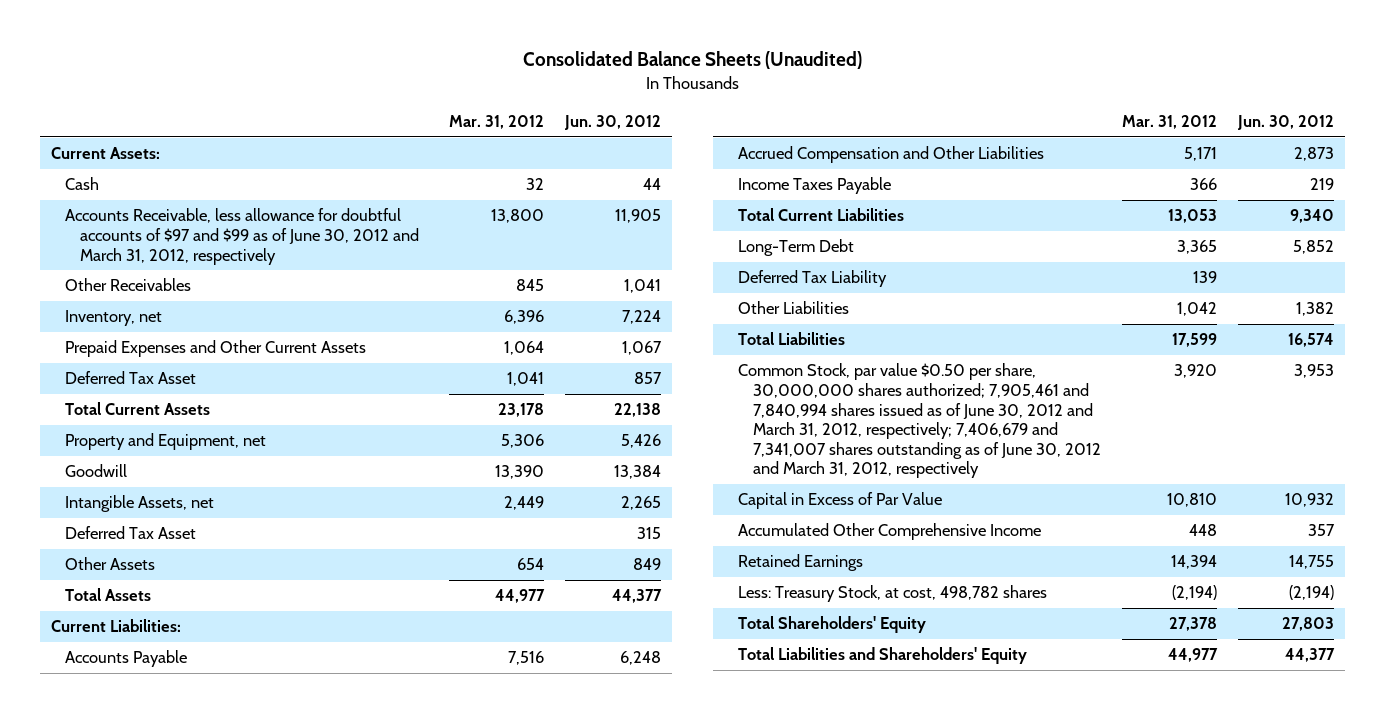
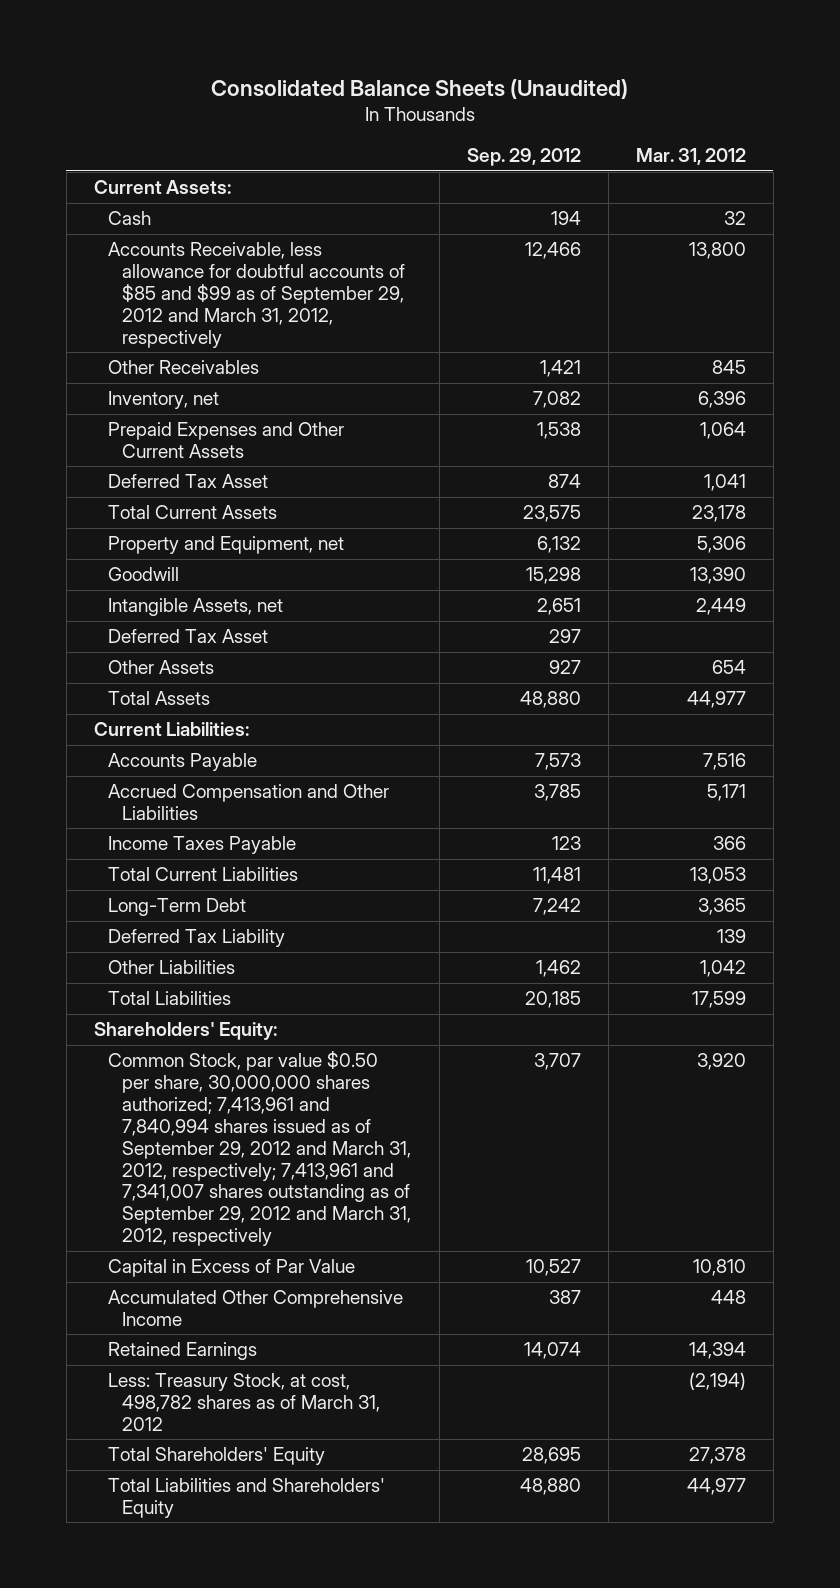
- | Mar. 31, 2012 | Jun. 30, 2012
+ | Sep. 29, 2012 | Mar. 31, 2012
- Accounts Receivable, less allowance for doubtful accounts of $97 and $99 as of June 30, 2012 and March 31, 2012, respectively | 13,800 | 11,905
+ Accounts Receivable, less allowance for doubtful accounts of $85 and $99 as of September 29, 2012 and March 31, 2012, respectively | 12,466 | 13,800
- Common Stock, par value $0.50 per share, 30,000,000 shares authorized; 7,905,461 and 7,840,994 shares issued as of June 30, 2012 and March 31, 2012, respectively; 7,406,679 and 7,341,007 shares outstanding as of June 30, 2012 and March 31, 2012, respectively | 3,920 | 3,953
+ Shareholders' Equity:
+ Common Stock, par value $0.50 per share, 30,000,000 shares authorized; 7,413,961 and 7,840,994 shares issued as of September 29, 2012 and March 31, 2012, respectively; 7,413,961 and 7,341,007 shares outstanding as of September 29, 2012 and March 31, 2012, respectively | 3,707 | 3,920
- Less: Treasury Stock, at cost, 498,782 shares | (2,194) | (2,194)
+ Less: Treasury Stock, at cost, 498,782 shares as of March 31, 2012 | | (2,194)

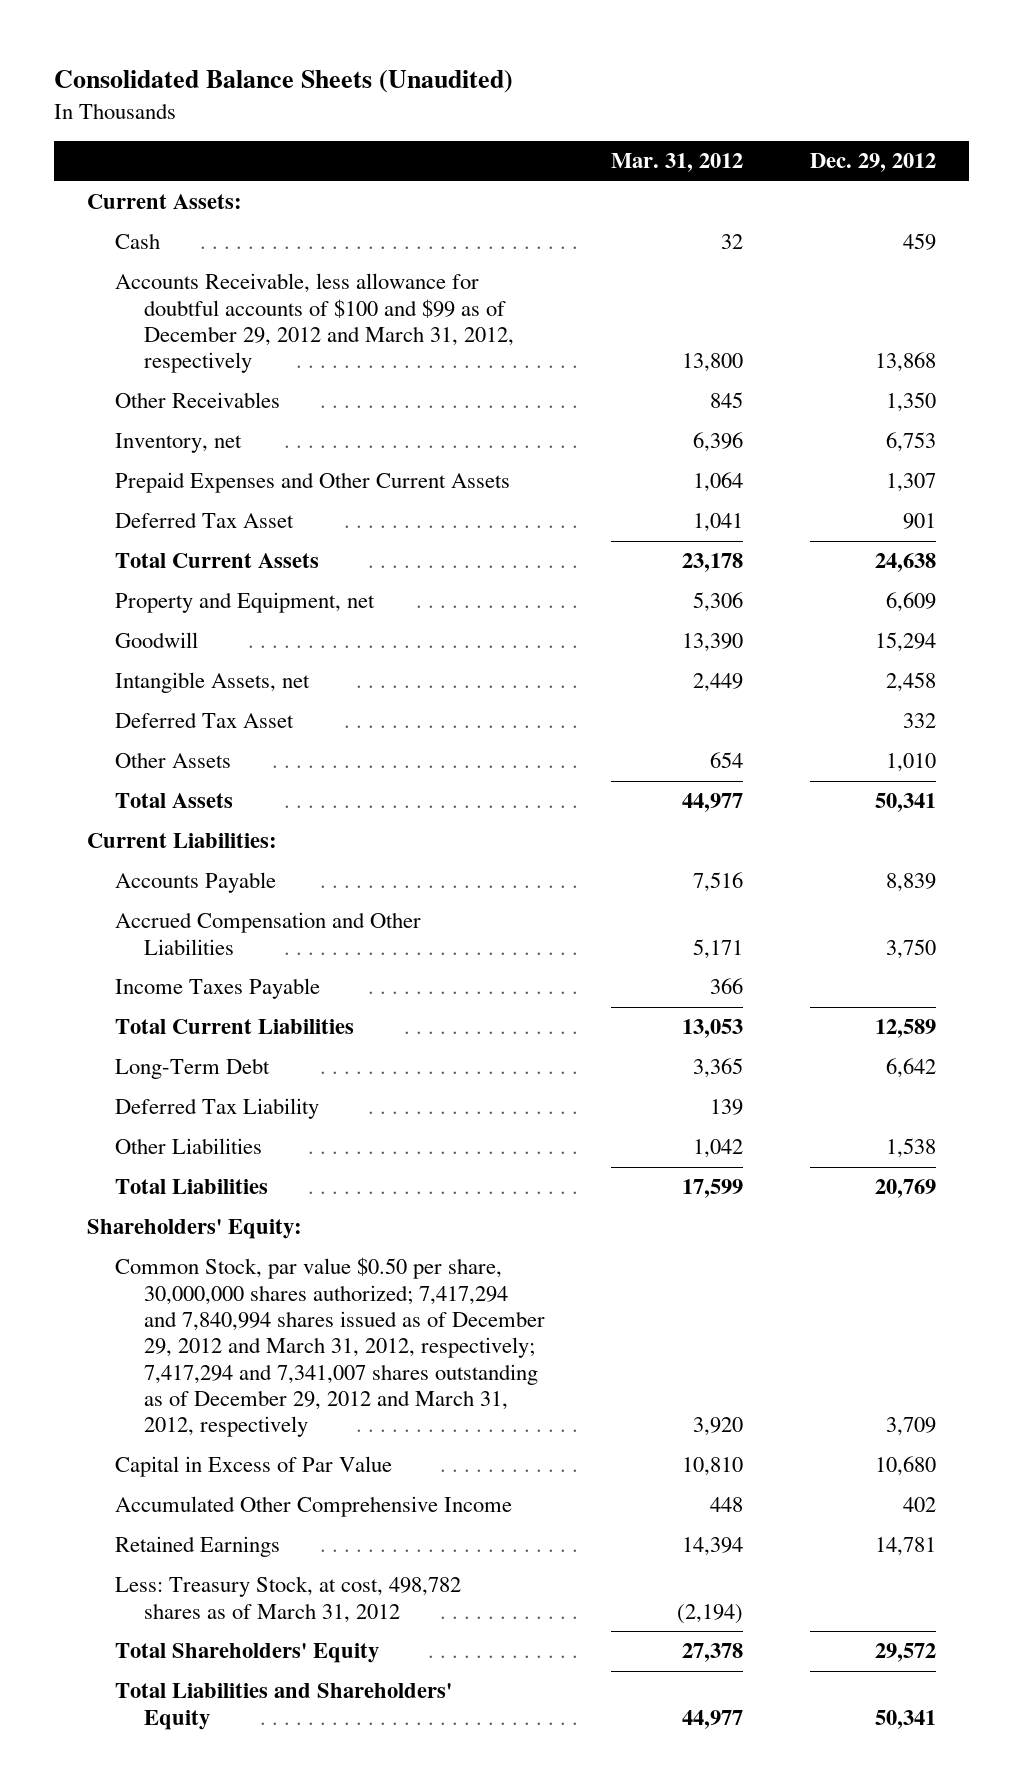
- | Sep. 29, 2012 | Mar. 31, 2012
+ | Mar. 31, 2012 | Dec. 29, 2012
- Accounts Receivable, less allowance for doubtful accounts of $85 and $99 as of September 29, 2012 and March 31, 2012, respectively | 12,466 | 13,800
+ Accounts Receivable, less allowance for doubtful accounts of $100 and $99 as of December 29, 2012 and March 31, 2012, respectively | 13,800 | 13,868
- Common Stock, par value $0.50 per share, 30,000,000 shares authorized; 7,413,961 and 7,840,994 shares issued as of September 29, 2012 and March 31, 2012, respectively; 7,413,961 and 7,341,007 shares outstanding as of September 29, 2012 and March 31, 2012, respectively | 3,707 | 3,920
+ Common Stock, par value $0.50 per share, 30,000,000 shares authorized; 7,417,294 and 7,840,994 shares issued as of December 29, 2012 and March 31, 2012, respectively; 7,417,294 and 7,341,007 shares outstanding as of December 29, 2012 and March 31, 2012, respectively | 3,920 | 3,709

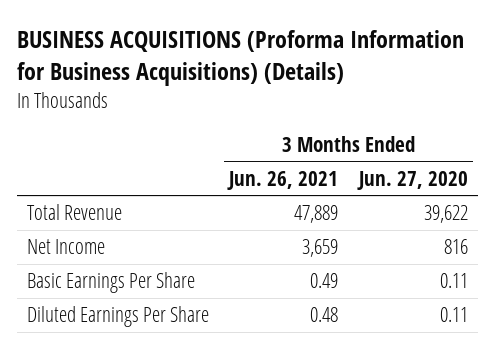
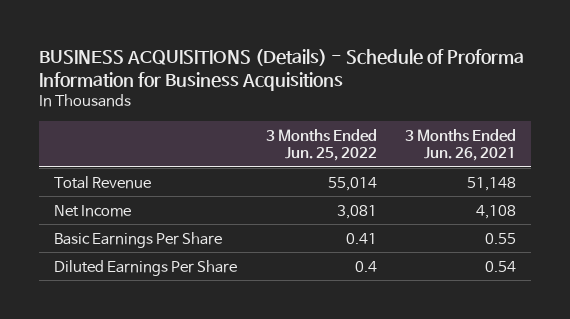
- BUSINESS ACQUISITIONS (Proforma Information for Business Acquisitions) (Details)
+ BUSINESS ACQUISITIONS (Details) - Schedule of Proforma Information for Business Acquisitions
- | 3 Months Ended Jun. 26, 2021 | 3 Months Ended Jun. 27, 2020
+ | 3 Months Ended Jun. 25, 2022 | 3 Months Ended Jun. 26, 2021
- Total Revenue | 47,889 | 39,622
- Net Income | 3,659 | 816
- Basic Earnings Per Share | 0.49 | 0.11
- Diluted Earnings Per Share | 0.48 | 0.11
+ Total Revenue | 55,014 | 51,148
+ Net Income | 3,081 | 4,108
+ Basic Earnings Per Share | 0.41 | 0.55
+ Diluted Earnings Per Share | 0.4 | 0.54

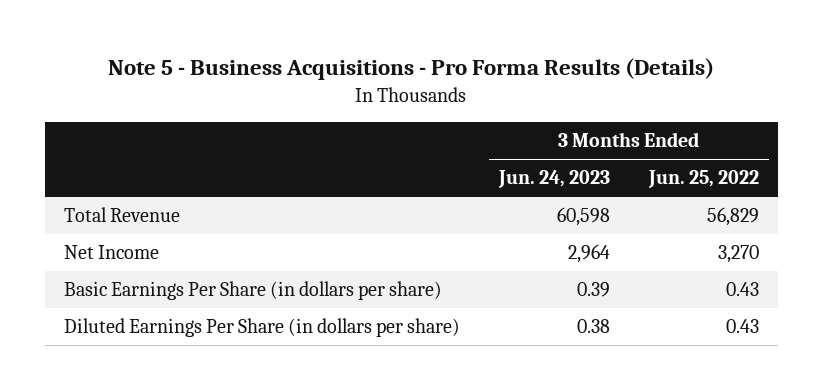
- BUSINESS ACQUISITIONS (Details) - Schedule of Proforma Information for Business Acquisitions
+ Note 5 - Business Acquisitions - Pro Forma Results (Details)
- | 3 Months Ended Jun. 25, 2022 | 3 Months Ended Jun. 26, 2021
+ | 3 Months Ended Jun. 24, 2023 | 3 Months Ended Jun. 25, 2022
- Total Revenue | 55,014 | 51,148
- Net Income | 3,081 | 4,108
- Basic Earnings Per Share | 0.41 | 0.55
- Diluted Earnings Per Share | 0.4 | 0.54
+ Total Revenue | 60,598 | 56,829
+ Net Income | 2,964 | 3,270
+ Basic Earnings Per Share (in dollars per share) | 0.39 | 0.43
+ Diluted Earnings Per Share (in dollars per share) | 0.38 | 0.43

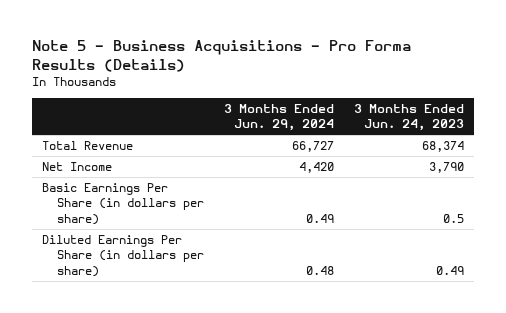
- | 3 Months Ended Jun. 24, 2023 | 3 Months Ended Jun. 25, 2022
+ | 3 Months Ended Jun. 29, 2024 | 3 Months Ended Jun. 24, 2023
- Total Revenue | 60,598 | 56,829
- Net Income | 2,964 | 3,270
- Basic Earnings Per Share (in dollars per share) | 0.39 | 0.43
- Diluted Earnings Per Share (in dollars per share) | 0.38 | 0.43
+ Total Revenue | 66,727 | 68,374
+ Net Income | 4,420 | 3,790
+ Basic Earnings Per Share (in dollars per share) | 0.49 | 0.5
+ Diluted Earnings Per Share (in dollars per share) | 0.48 | 0.49

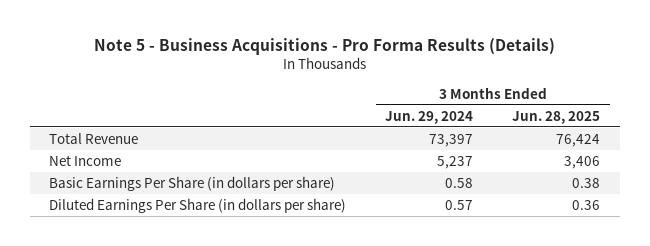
- | 3 Months Ended Jun. 29, 2024 | 3 Months Ended Jun. 24, 2023
+ | 3 Months Ended Jun. 29, 2024 | 3 Months Ended Jun. 28, 2025
- Total Revenue | 66,727 | 68,374
- Net Income | 4,420 | 3,790
- Basic Earnings Per Share (in dollars per share) | 0.49 | 0.5
- Diluted Earnings Per Share (in dollars per share) | 0.48 | 0.49
+ Total Revenue | 73,397 | 76,424
+ Net Income | 5,237 | 3,406
+ Basic Earnings Per Share (in dollars per share) | 0.58 | 0.38
+ Diluted Earnings Per Share (in dollars per share) | 0.57 | 0.36

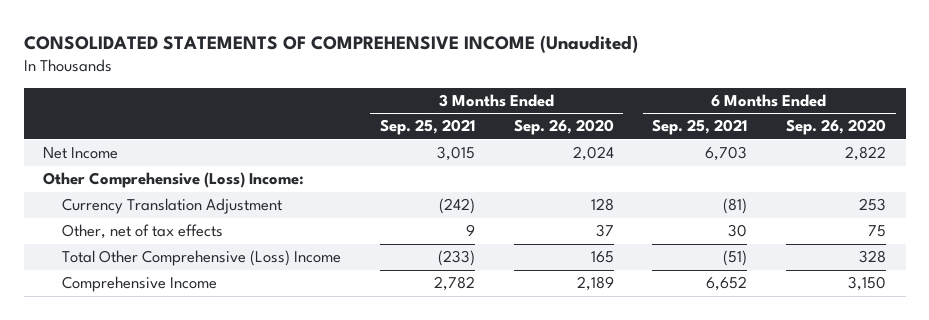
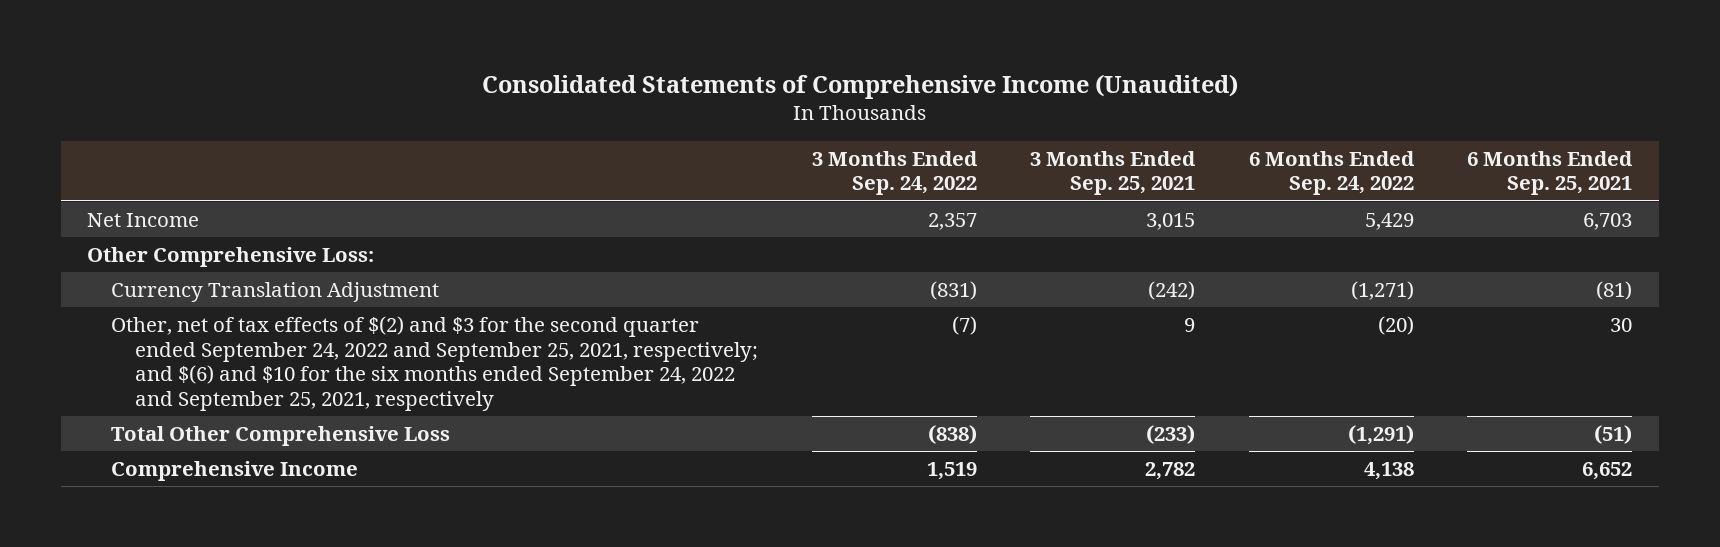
- CONSOLIDATED STATEMENTS OF COMPREHENSIVE INCOME (Unaudited)
+ Consolidated Statements of Comprehensive Income (Unaudited)
- | 3 Months Ended Sep. 25, 2021 | 3 Months Ended Sep. 26, 2020 | 6 Months Ended Sep. 25, 2021 | 6 Months Ended Sep. 26, 2020
+ | 3 Months Ended Sep. 24, 2022 | 3 Months Ended Sep. 25, 2021 | 6 Months Ended Sep. 24, 2022 | 6 Months Ended Sep. 25, 2021
- Other Comprehensive (Loss) Income:
+ Other Comprehensive Loss:
- Other, net of tax effects | 9 | 37 | 30 | 75
- Total Other Comprehensive (Loss) Income | (233) | 165 | (51) | 328
+ Other, net of tax effects of $(2) and $3 for the second quarter ended September 24, 2022 and September 25, 2021, respectively; and $(6) and $10 for the six months ended September 24, 2022 and September 25, 2021, respectively | (7) | 9 | (20) | 30
+ Total Other Comprehensive Loss | (838) | (233) | (1,291) | (51)

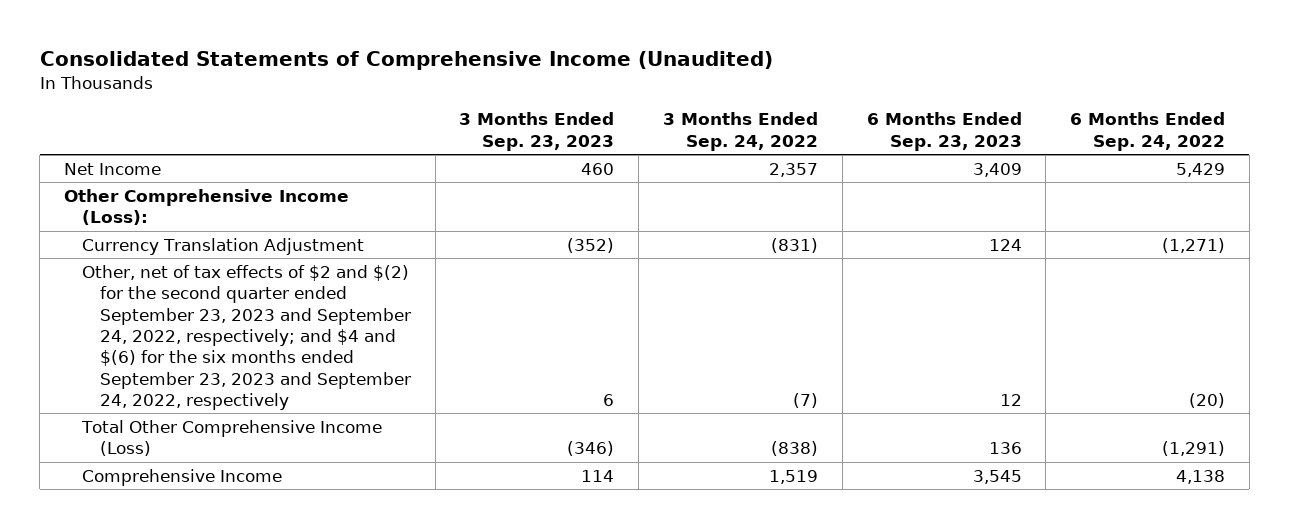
- | 3 Months Ended Sep. 24, 2022 | 3 Months Ended Sep. 25, 2021 | 6 Months Ended Sep. 24, 2022 | 6 Months Ended Sep. 25, 2021
+ | 3 Months Ended Sep. 23, 2023 | 3 Months Ended Sep. 24, 2022 | 6 Months Ended Sep. 23, 2023 | 6 Months Ended Sep. 24, 2022
- Other Comprehensive Loss:
+ Other Comprehensive Income (Loss):
- Other, net of tax effects of $(2) and $3 for the second quarter ended September 24, 2022 and September 25, 2021, respectively; and $(6) and $10 for the six months ended September 24, 2022 and September 25, 2021, respectively | (7) | 9 | (20) | 30
- Total Other Comprehensive Loss | (838) | (233) | (1,291) | (51)
+ Other, net of tax effects of $2 and $(2) for the second quarter ended September 23, 2023 and September 24, 2022, respectively; and $4 and $(6) for the six months ended September 23, 2023 and September 24, 2022, respectively | 6 | (7) | 12 | (20)
+ Total Other Comprehensive Income (Loss) | (346) | (838) | 136 | (1,291)

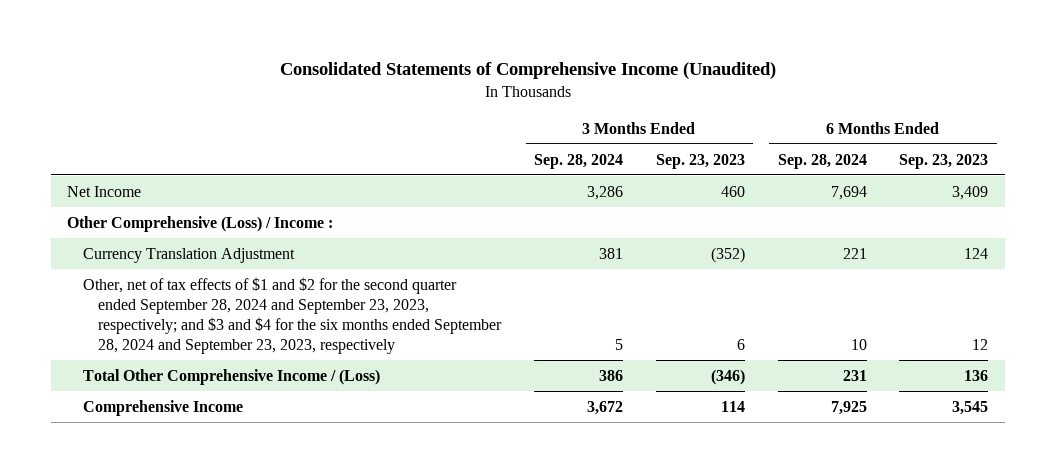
- | 3 Months Ended Sep. 23, 2023 | 3 Months Ended Sep. 24, 2022 | 6 Months Ended Sep. 23, 2023 | 6 Months Ended Sep. 24, 2022
+ | 3 Months Ended Sep. 28, 2024 | 3 Months Ended Sep. 23, 2023 | 6 Months Ended Sep. 28, 2024 | 6 Months Ended Sep. 23, 2023
- Other Comprehensive Income (Loss):
+ Other Comprehensive (Loss) / Income :
- Other, net of tax effects of $2 and $(2) for the second quarter ended September 23, 2023 and September 24, 2022, respectively; and $4 and $(6) for the six months ended September 23, 2023 and September 24, 2022, respectively | 6 | (7) | 12 | (20)
- Total Other Comprehensive Income (Loss) | (346) | (838) | 136 | (1,291)
+ Other, net of tax effects of $1 and $2 for the second quarter ended September 28, 2024 and September 23, 2023, respectively; and $3 and $4 for the six months ended September 28, 2024 and September 23, 2023, respectively | 5 | 6 | 10 | 12
+ Total Other Comprehensive Income / (Loss) | 386 | (346) | 231 | 136

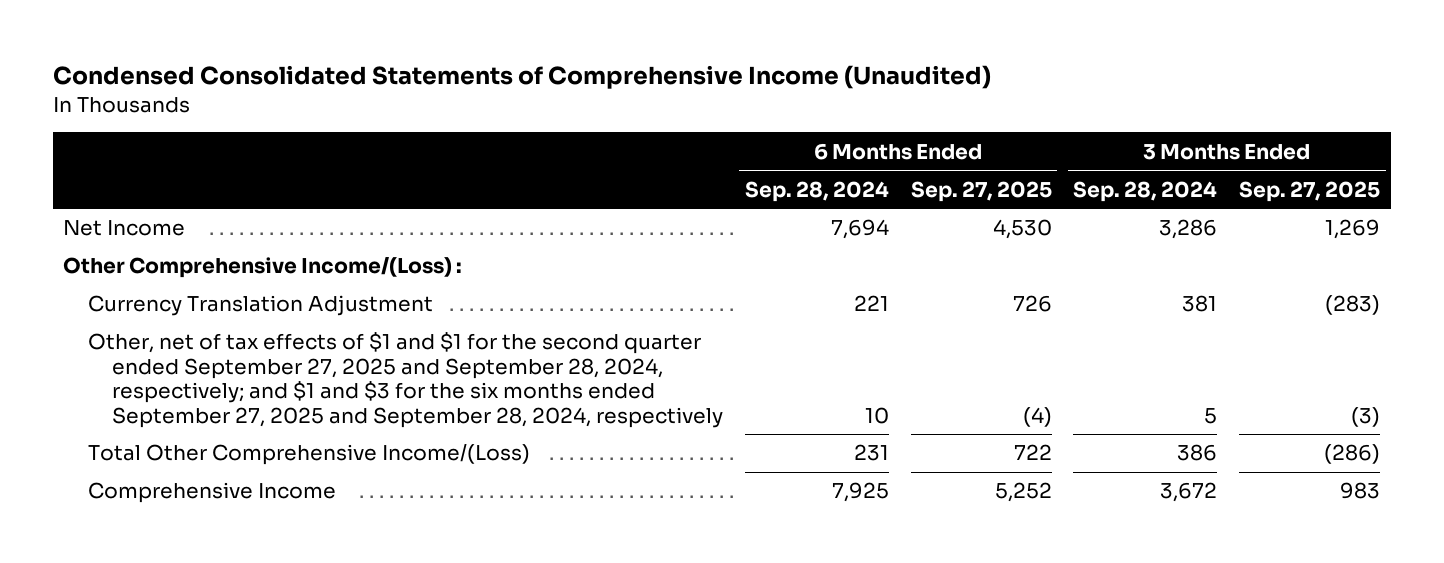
- Consolidated Statements of Comprehensive Income (Unaudited)
+ Condensed Consolidated Statements of Comprehensive Income (Unaudited)
- | 3 Months Ended Sep. 28, 2024 | 3 Months Ended Sep. 23, 2023 | 6 Months Ended Sep. 28, 2024 | 6 Months Ended Sep. 23, 2023
+ | 6 Months Ended Sep. 28, 2024 | 6 Months Ended Sep. 27, 2025 | 3 Months Ended Sep. 28, 2024 | 3 Months Ended Sep. 27, 2025
- Other Comprehensive (Loss) / Income :
+ Other Comprehensive Income/(Loss) :
- Other, net of tax effects of $1 and $2 for the second quarter ended September 28, 2024 and September 23, 2023, respectively; and $3 and $4 for the six months ended September 28, 2024 and September 23, 2023, respectively | 5 | 6 | 10 | 12
- Total Other Comprehensive Income / (Loss) | 386 | (346) | 231 | 136
+ Other, net of tax effects of $1 and $1 for the second quarter ended September 27, 2025 and September 28, 2024, respectively; and $1 and $3 for the six months ended September 27, 2025 and September 28, 2024, respectively | 10 | (4) | 5 | (3)
+ Total Other Comprehensive Income/(Loss) | 231 | 722 | 386 | (286)

